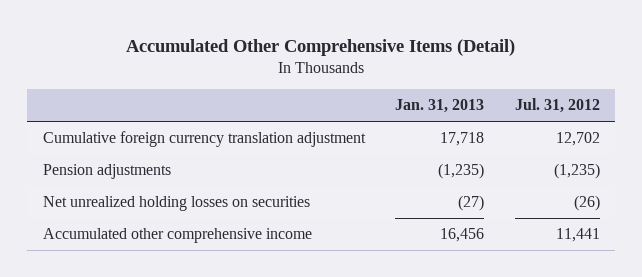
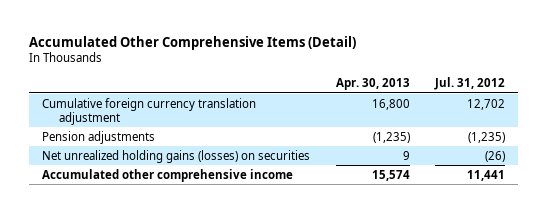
- | Jan. 31, 2013 | Jul. 31, 2012
+ | Apr. 30, 2013 | Jul. 31, 2012
- Net unrealized holding losses on securities | (27) | (26)
+ Net unrealized holding gains (losses) on securities | 9 | (26)

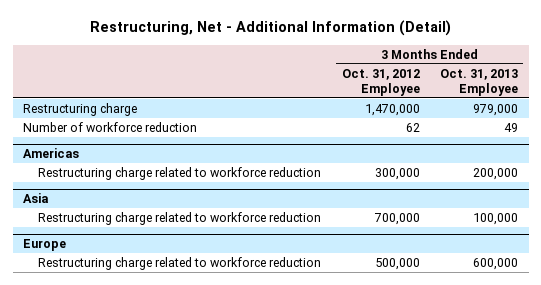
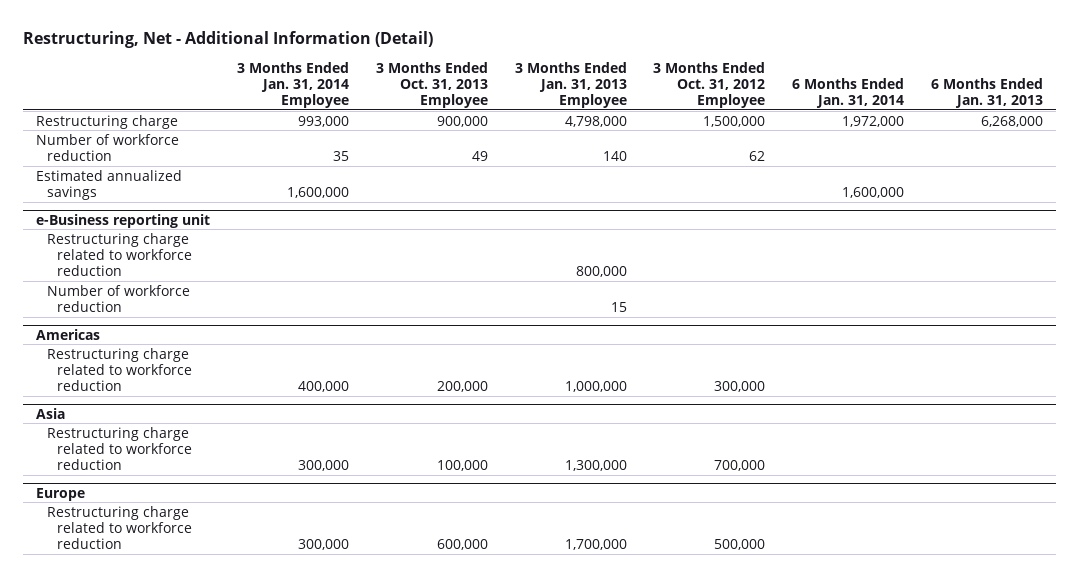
- | 3 Months Ended Oct. 31, 2012 Employee | 3 Months Ended Oct. 31, 2013 Employee
+ | 3 Months Ended Jan. 31, 2014 Employee | 3 Months Ended Oct. 31, 2013 Employee | 3 Months Ended Jan. 31, 2013 Employee | 3 Months Ended Oct. 31, 2012 Employee | 6 Months Ended Jan. 31, 2014 | 6 Months Ended Jan. 31, 2013
- Restructuring charge | 1,470,000 | 979,000
+ Restructuring charge | 993,000 | 900,000 | 4,798,000 | 1,500,000 | 1,972,000 | 6,268,000
+ Estimated annualized savings | 1,600,000 | | | | 1,600,000 |
+ e-Business reporting unit
+ Restructuring charge related to workforce reduction | | | 800,000 | | |
+ Number of workforce reduction | | | 15 | | |

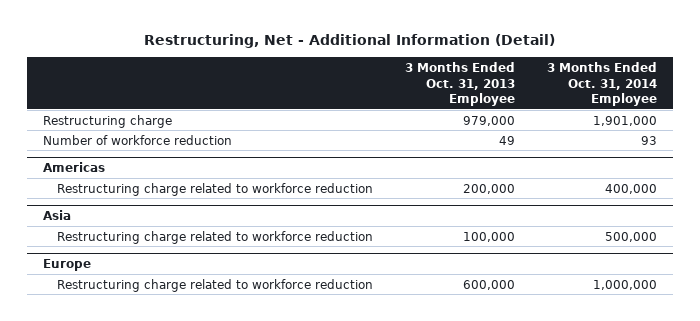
- | 3 Months Ended Jan. 31, 2014 Employee | 3 Months Ended Oct. 31, 2013 Employee | 3 Months Ended Jan. 31, 2013 Employee | 3 Months Ended Oct. 31, 2012 Employee | 6 Months Ended Jan. 31, 2014 | 6 Months Ended Jan. 31, 2013
+ | 3 Months Ended Oct. 31, 2013 Employee | 3 Months Ended Oct. 31, 2014 Employee
- Restructuring charge | 993,000 | 900,000 | 4,798,000 | 1,500,000 | 1,972,000 | 6,268,000
+ Restructuring charge | 979,000 | 1,901,000
- Estimated annualized savings | 1,600,000 | | | | 1,600,000 |
- e-Business reporting unit
- Restructuring charge related to workforce reduction | | | 800,000 | | |
- Number of workforce reduction | | | 15 | | |

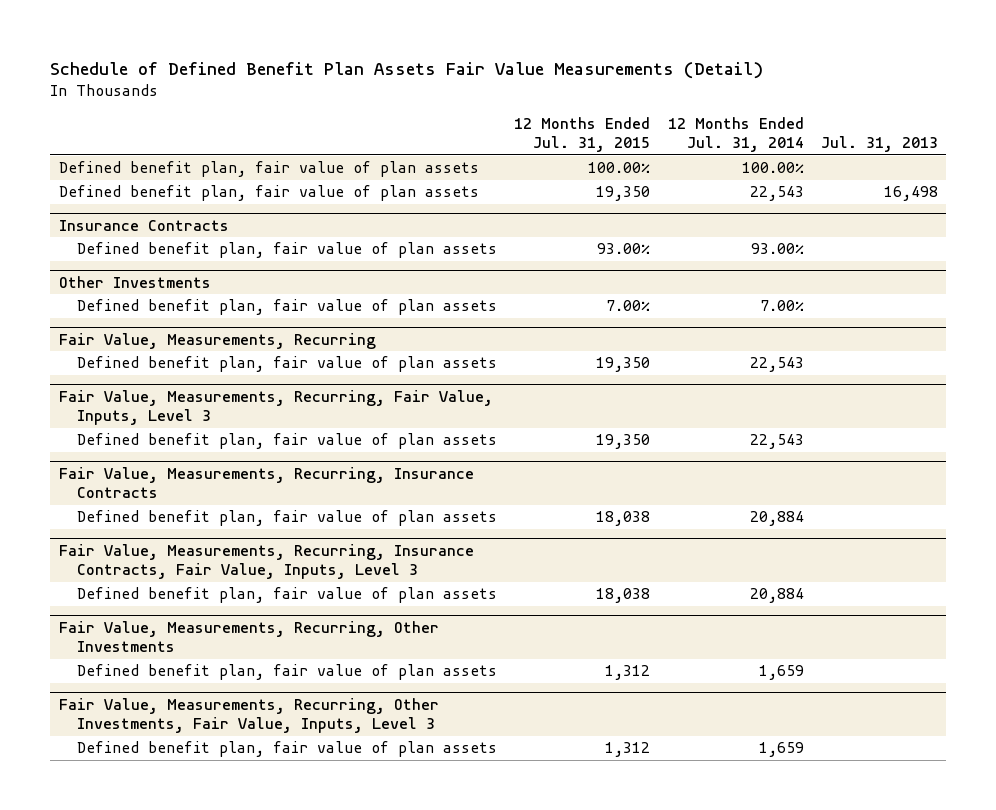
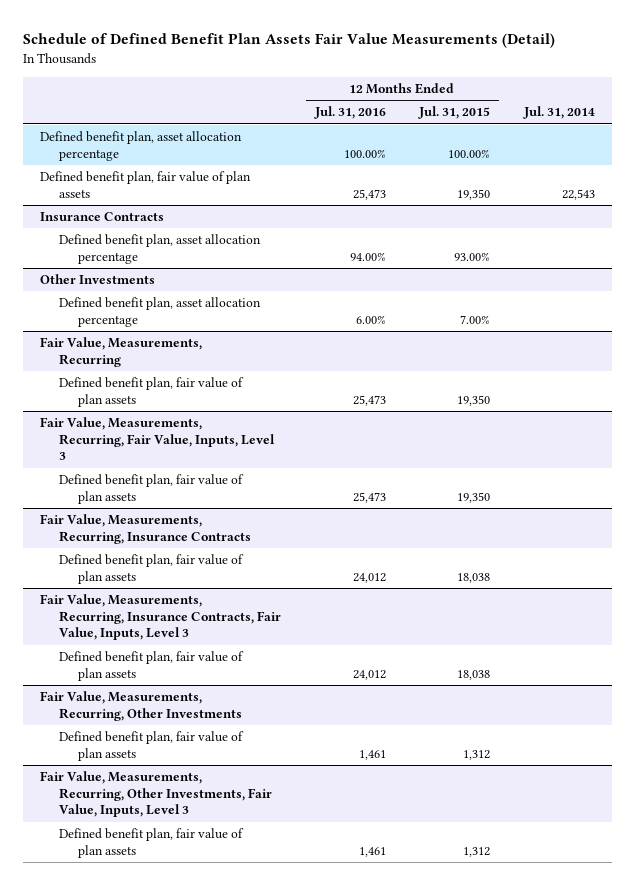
- | 12 Months Ended Jul. 31, 2015 | 12 Months Ended Jul. 31, 2014 | Jul. 31, 2013
+ | 12 Months Ended Jul. 31, 2016 | 12 Months Ended Jul. 31, 2015 | Jul. 31, 2014
- Defined benefit plan, fair value of plan assets | 100.00% | 100.00% |
+ Defined benefit plan, asset allocation percentage | 100.00% | 100.00% |
@ Insurance Contracts
- Defined benefit plan, fair value of plan assets | 93.00% | 93.00% |
+ Defined benefit plan, asset allocation percentage | 94.00% | 93.00% |
@ Other Investments
- Defined benefit plan, fair value of plan assets | 7.00% | 7.00% |
+ Defined benefit plan, asset allocation percentage | 6.00% | 7.00% |

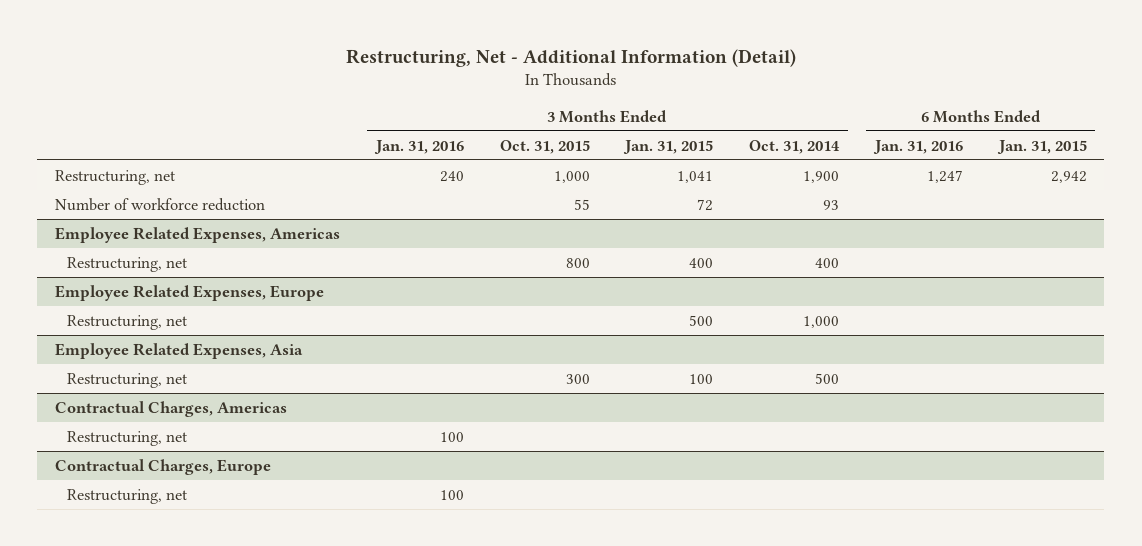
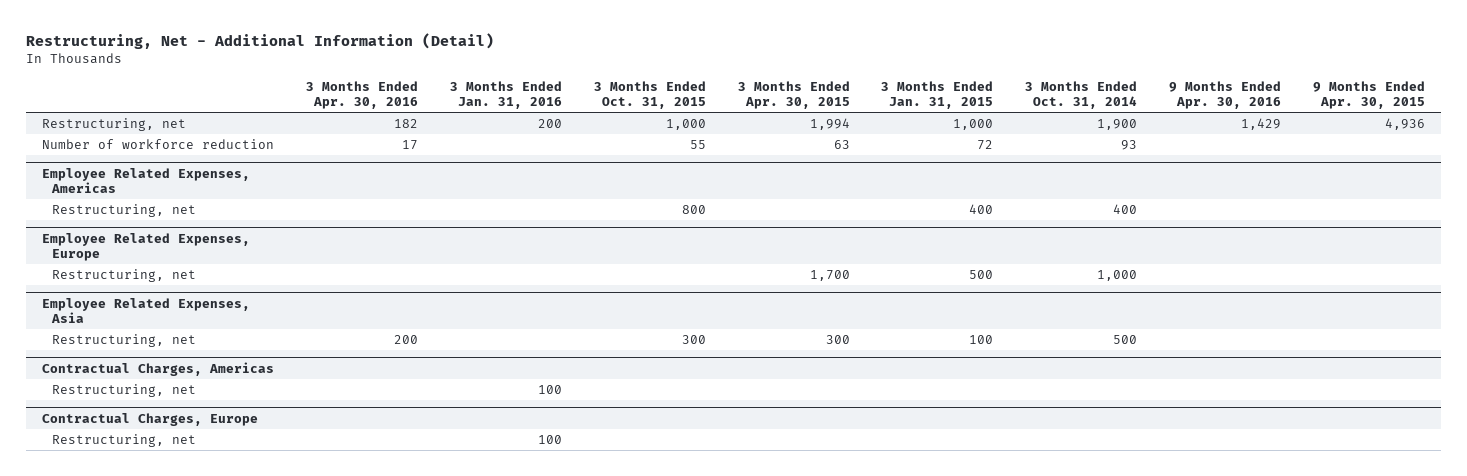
- | 3 Months Ended Jan. 31, 2016 | 3 Months Ended Oct. 31, 2015 | 3 Months Ended Jan. 31, 2015 | 3 Months Ended Oct. 31, 2014 | 6 Months Ended Jan. 31, 2016 | 6 Months Ended Jan. 31, 2015
+ | 3 Months Ended Apr. 30, 2016 | 3 Months Ended Jan. 31, 2016 | 3 Months Ended Oct. 31, 2015 | 3 Months Ended Apr. 30, 2015 | 3 Months Ended Jan. 31, 2015 | 3 Months Ended Oct. 31, 2014 | 9 Months Ended Apr. 30, 2016 | 9 Months Ended Apr. 30, 2015
- Restructuring, net | 240 | 1,000 | 1,041 | 1,900 | 1,247 | 2,942
+ Restructuring, net | 182 | 200 | 1,000 | 1,994 | 1,000 | 1,900 | 1,429 | 4,936

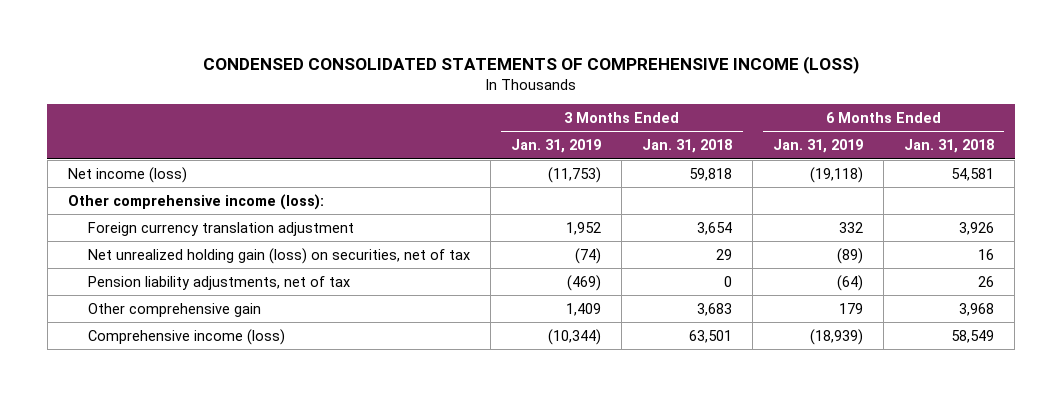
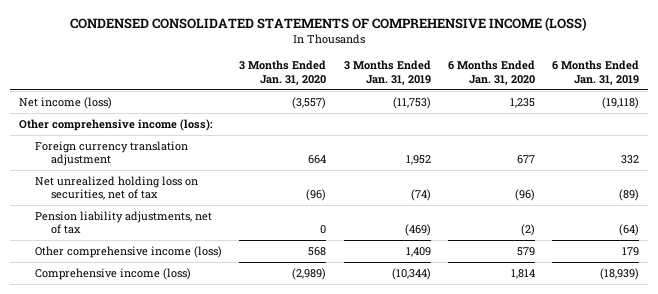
- | 3 Months Ended Jan. 31, 2019 | 3 Months Ended Jan. 31, 2018 | 6 Months Ended Jan. 31, 2019 | 6 Months Ended Jan. 31, 2018
+ | 3 Months Ended Jan. 31, 2020 | 3 Months Ended Jan. 31, 2019 | 6 Months Ended Jan. 31, 2020 | 6 Months Ended Jan. 31, 2019
- Net unrealized holding gain (loss) on securities, net of tax | (74) | 29 | (89) | 16
+ Net unrealized holding loss on securities, net of tax | (96) | (74) | (96) | (89)
- Other comprehensive gain | 1,409 | 3,683 | 179 | 3,968
+ Other comprehensive income (loss) | 568 | 1,409 | 579 | 179

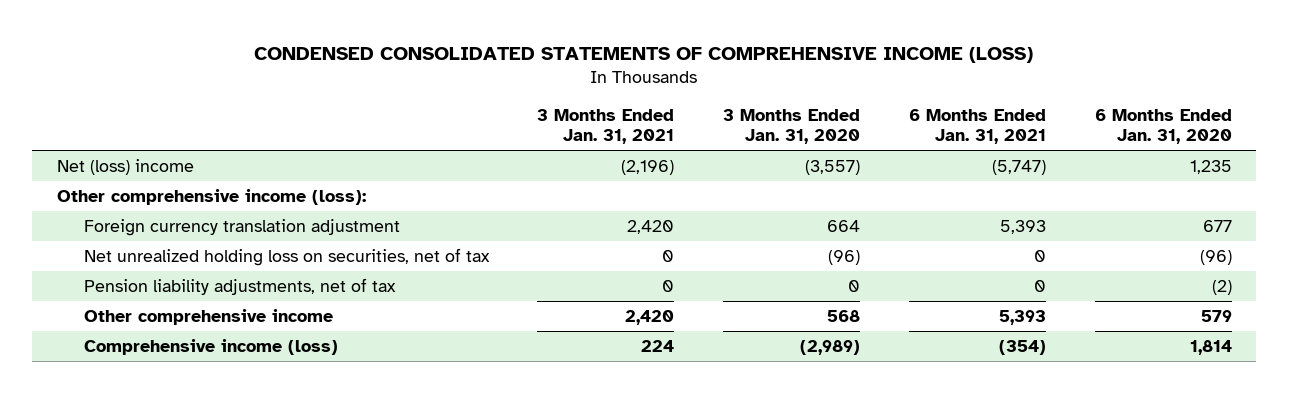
- | 3 Months Ended Jan. 31, 2020 | 3 Months Ended Jan. 31, 2019 | 6 Months Ended Jan. 31, 2020 | 6 Months Ended Jan. 31, 2019
+ | 3 Months Ended Jan. 31, 2021 | 3 Months Ended Jan. 31, 2020 | 6 Months Ended Jan. 31, 2021 | 6 Months Ended Jan. 31, 2020
- Net income (loss) | (3,557) | (11,753) | 1,235 | (19,118)
+ Net (loss) income | (2,196) | (3,557) | (5,747) | 1,235
- Other comprehensive income (loss) | 568 | 1,409 | 579 | 179
+ Other comprehensive income | 2,420 | 568 | 5,393 | 579

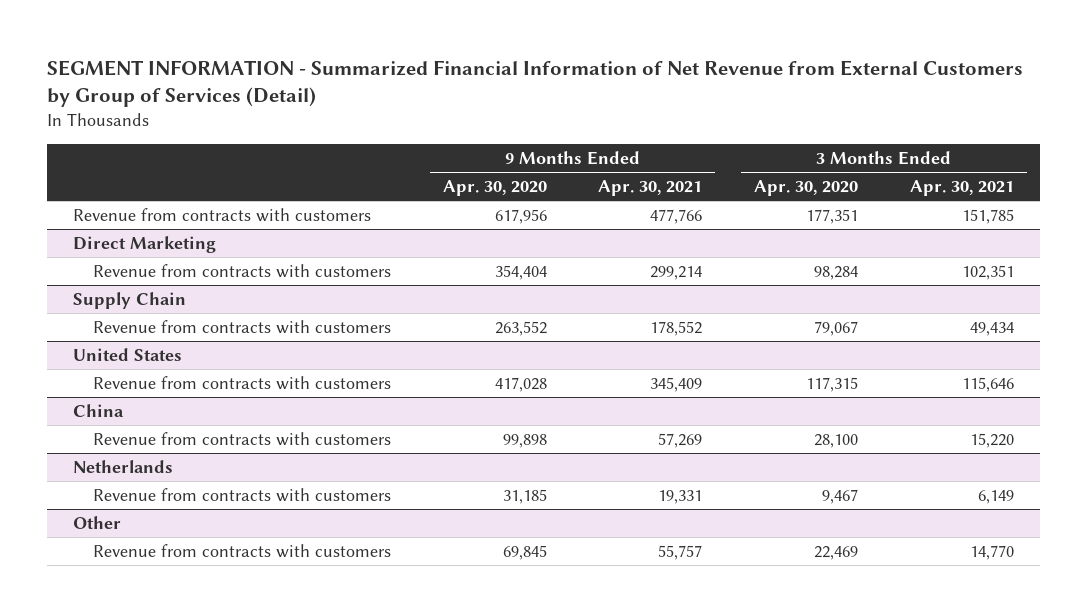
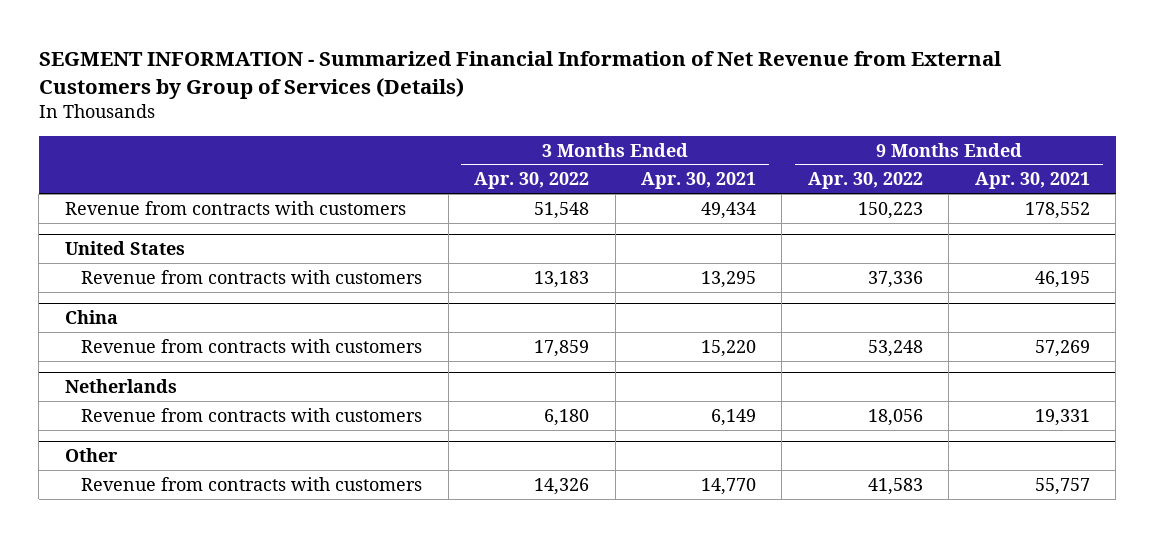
- SEGMENT INFORMATION - Summarized Financial Information of Net Revenue from External Customers by Group of Services (Detail)
+ SEGMENT INFORMATION - Summarized Financial Information of Net Revenue from External Customers by Group of Services (Details)
- | 9 Months Ended Apr. 30, 2020 | 9 Months Ended Apr. 30, 2021 | 3 Months Ended Apr. 30, 2020 | 3 Months Ended Apr. 30, 2021
+ | 3 Months Ended Apr. 30, 2022 | 3 Months Ended Apr. 30, 2021 | 9 Months Ended Apr. 30, 2022 | 9 Months Ended Apr. 30, 2021
- Revenue from contracts with customers | 617,956 | 477,766 | 177,351 | 151,785
- Direct Marketing
- Revenue from contracts with customers | 354,404 | 299,214 | 98,284 | 102,351
- Supply Chain
@ United States
- Revenue from contracts with customers | 417,028 | 345,409 | 117,315 | 115,646
+ Revenue from contracts with customers | 13,183 | 13,295 | 37,336 | 46,195

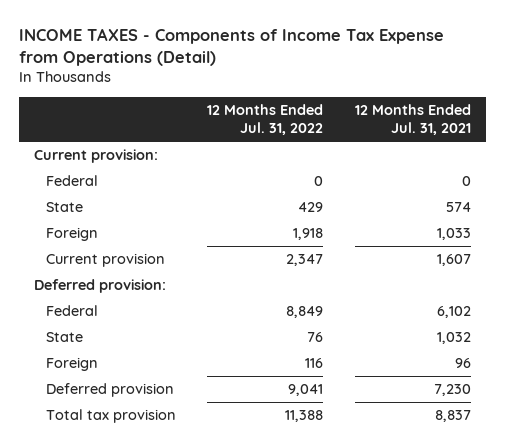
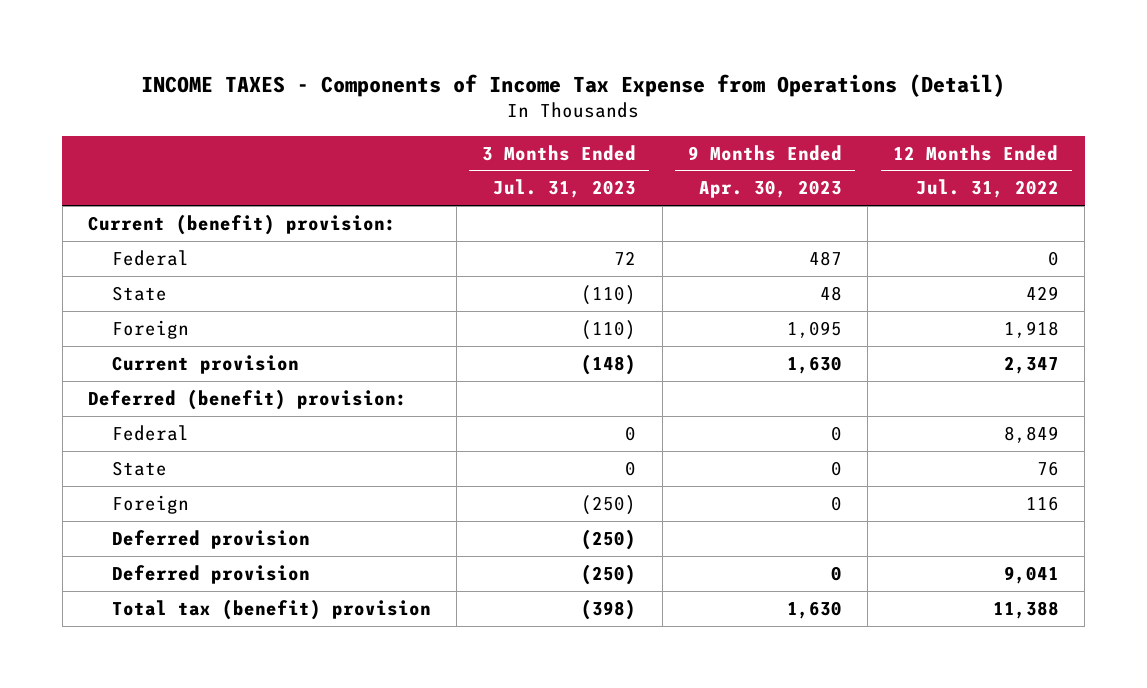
- | 12 Months Ended Jul. 31, 2022 | 12 Months Ended Jul. 31, 2021
+ | 3 Months Ended Jul. 31, 2023 | 9 Months Ended Apr. 30, 2023 | 12 Months Ended Jul. 31, 2022
- Current provision:
+ Current (benefit) provision:
- Deferred provision:
+ Deferred (benefit) provision:
+ Deferred provision | (250) | |
- Total tax provision | 11,388 | 8,837
+ Total tax (benefit) provision | (398) | 1,630 | 11,388

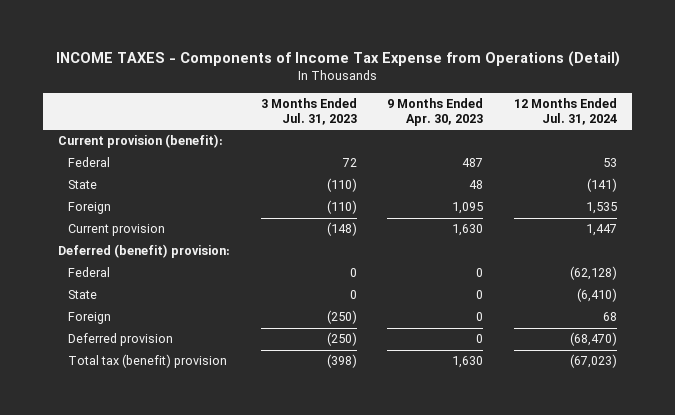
- | 3 Months Ended Jul. 31, 2023 | 9 Months Ended Apr. 30, 2023 | 12 Months Ended Jul. 31, 2022
+ | 3 Months Ended Jul. 31, 2023 | 9 Months Ended Apr. 30, 2023 | 12 Months Ended Jul. 31, 2024
- Current (benefit) provision:
+ Current provision (benefit):
- Deferred provision | (250) | |

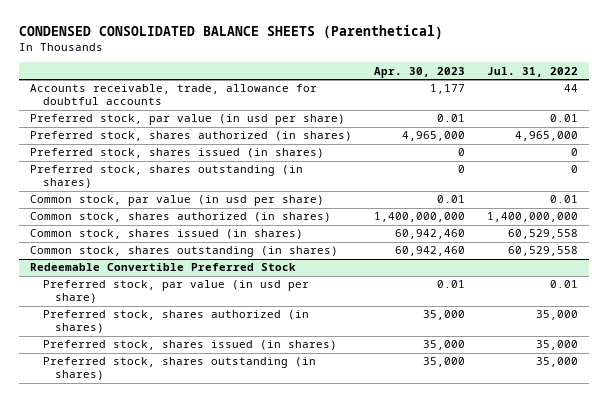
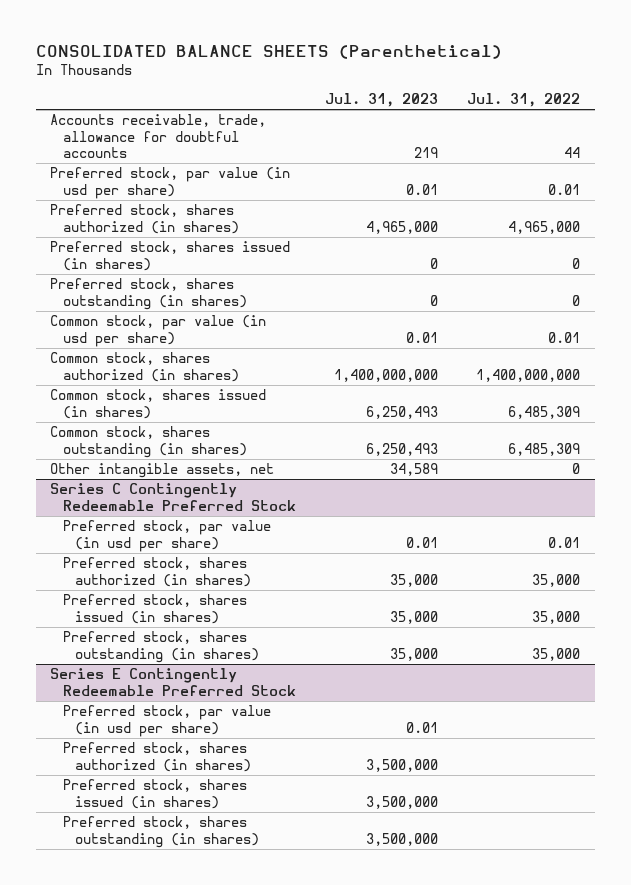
- CONDENSED CONSOLIDATED BALANCE SHEETS (Parenthetical)
+ CONSOLIDATED BALANCE SHEETS (Parenthetical)
- | Apr. 30, 2023 | Jul. 31, 2022
+ | Jul. 31, 2023 | Jul. 31, 2022
- Common stock, shares issued (in shares) | 60,942,460 | 60,529,558
- Common stock, shares outstanding (in shares) | 60,942,460 | 60,529,558
- Redeemable Convertible Preferred Stock
+ Common stock, shares issued (in shares) | 6,250,493 | 6,485,309
+ Common stock, shares outstanding (in shares) | 6,250,493 | 6,485,309
+ Other intangible assets, net | 34,589 | 0
+ Series C Contingently Redeemable Preferred Stock
+ Series E Contingently Redeemable Preferred Stock
+ Preferred stock, par value (in usd per share) | 0.01 |
+ Preferred stock, shares authorized (in shares) | 3,500,000 |
+ Preferred stock, shares issued (in shares) | 3,500,000 |
+ Preferred stock, shares outstanding (in shares) | 3,500,000 |

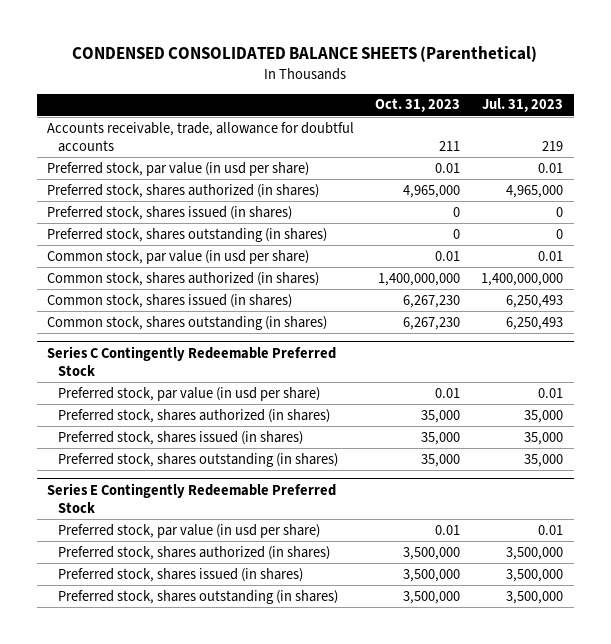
- CONSOLIDATED BALANCE SHEETS (Parenthetical)
+ CONDENSED CONSOLIDATED BALANCE SHEETS (Parenthetical)
- | Jul. 31, 2023 | Jul. 31, 2022
+ | Oct. 31, 2023 | Jul. 31, 2023
- Other intangible assets, net | 34,589 | 0

